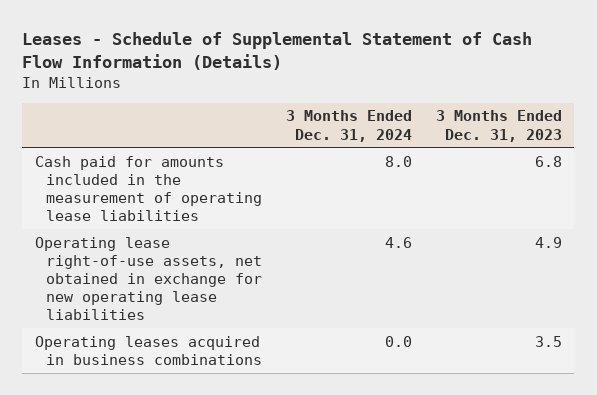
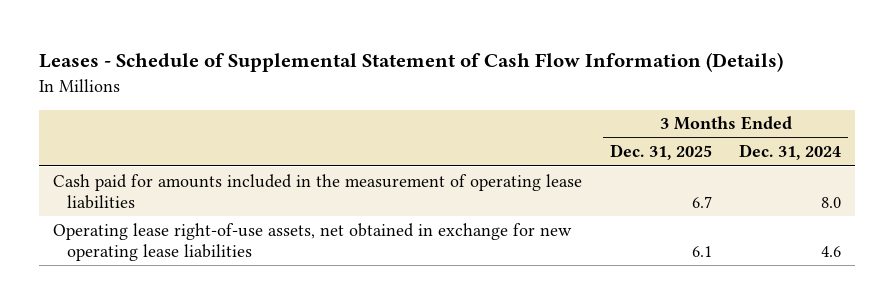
- | 3 Months Ended Dec. 31, 2024 | 3 Months Ended Dec. 31, 2023
+ | 3 Months Ended Dec. 31, 2025 | 3 Months Ended Dec. 31, 2024
- Operating leases acquired in business combinations | 0.0 | 3.5

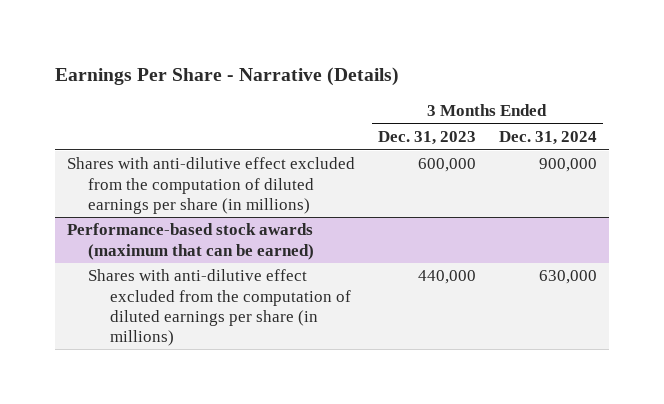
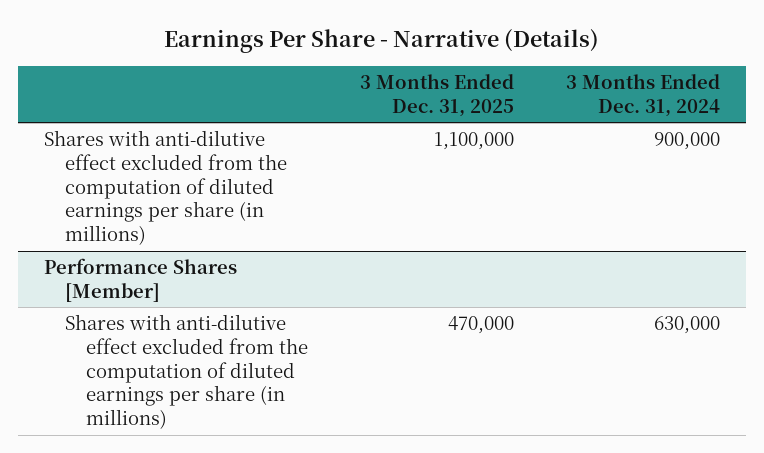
- | 3 Months Ended Dec. 31, 2023 | 3 Months Ended Dec. 31, 2024
+ | 3 Months Ended Dec. 31, 2025 | 3 Months Ended Dec. 31, 2024
- Performance-based stock awards (maximum that can be earned)
+ Performance Shares [Member]

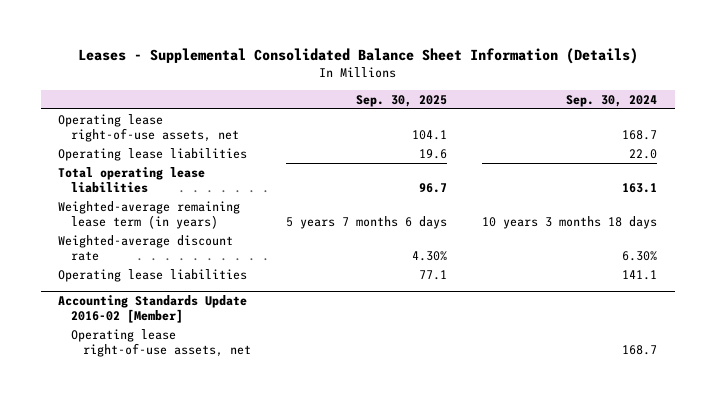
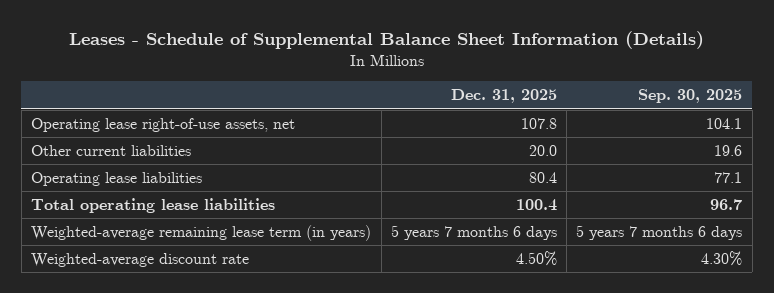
- Leases - Supplemental Consolidated Balance Sheet Information (Details)
+ Leases - Schedule of Supplemental Balance Sheet Information (Details)
- | Sep. 30, 2025 | Sep. 30, 2024
+ | Dec. 31, 2025 | Sep. 30, 2025
- Operating lease liabilities | 19.6 | 22.0
+ Other current liabilities | 20.0 | 19.6
moved up: Operating lease liabilities | 80.4 | 77.1
- Accounting Standards Update 2016-02 [Member]
- Operating lease right-of-use assets, net | | 168.7

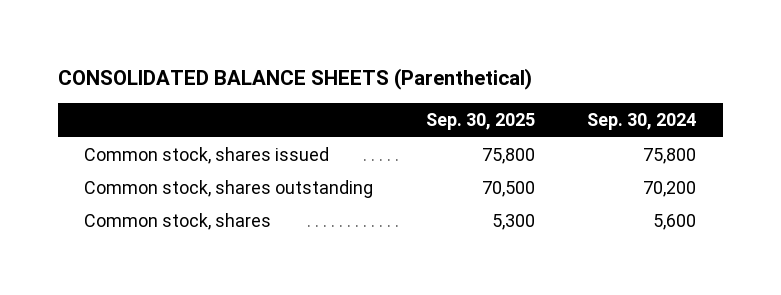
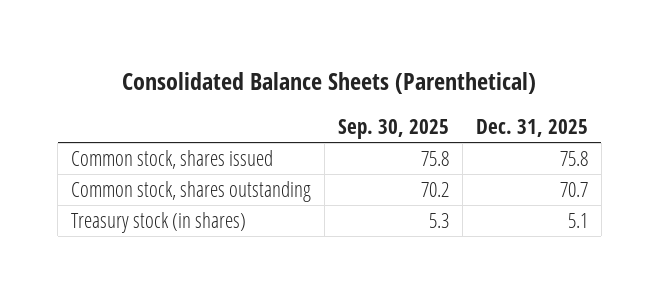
- CONSOLIDATED BALANCE SHEETS (Parenthetical)
+ Consolidated Balance Sheets (Parenthetical)
- | Sep. 30, 2025 | Sep. 30, 2024
+ | Sep. 30, 2025 | Dec. 31, 2025
- Common stock, shares issued | 75,800 | 75,800
- Common stock, shares outstanding | 70,500 | 70,200
- Common stock, shares | 5,300 | 5,600
+ Common stock, shares issued | 75.8 | 75.8
+ Common stock, shares outstanding | 70.2 | 70.7
+ Treasury stock (in shares) | 5.3 | 5.1

